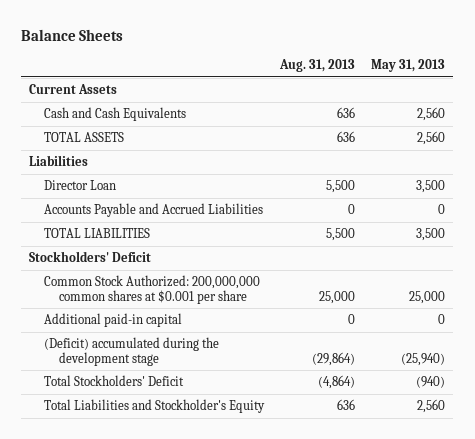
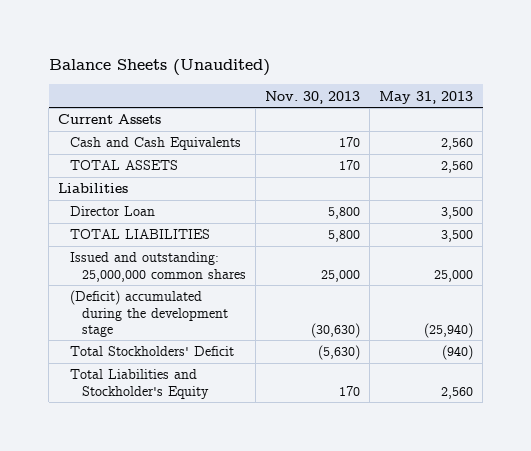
- Balance Sheets
+ Balance Sheets (Unaudited)
- | Aug. 31, 2013 | May 31, 2013
+ | Nov. 30, 2013 | May 31, 2013
- Accounts Payable and Accrued Liabilities | 0 | 0
- Stockholders' Deficit
- Common Stock Authorized: 200,000,000 common shares at $0.001 per share | 25,000 | 25,000
- Additional paid-in capital | 0 | 0
+ Issued and outstanding: 25,000,000 common shares | 25,000 | 25,000

